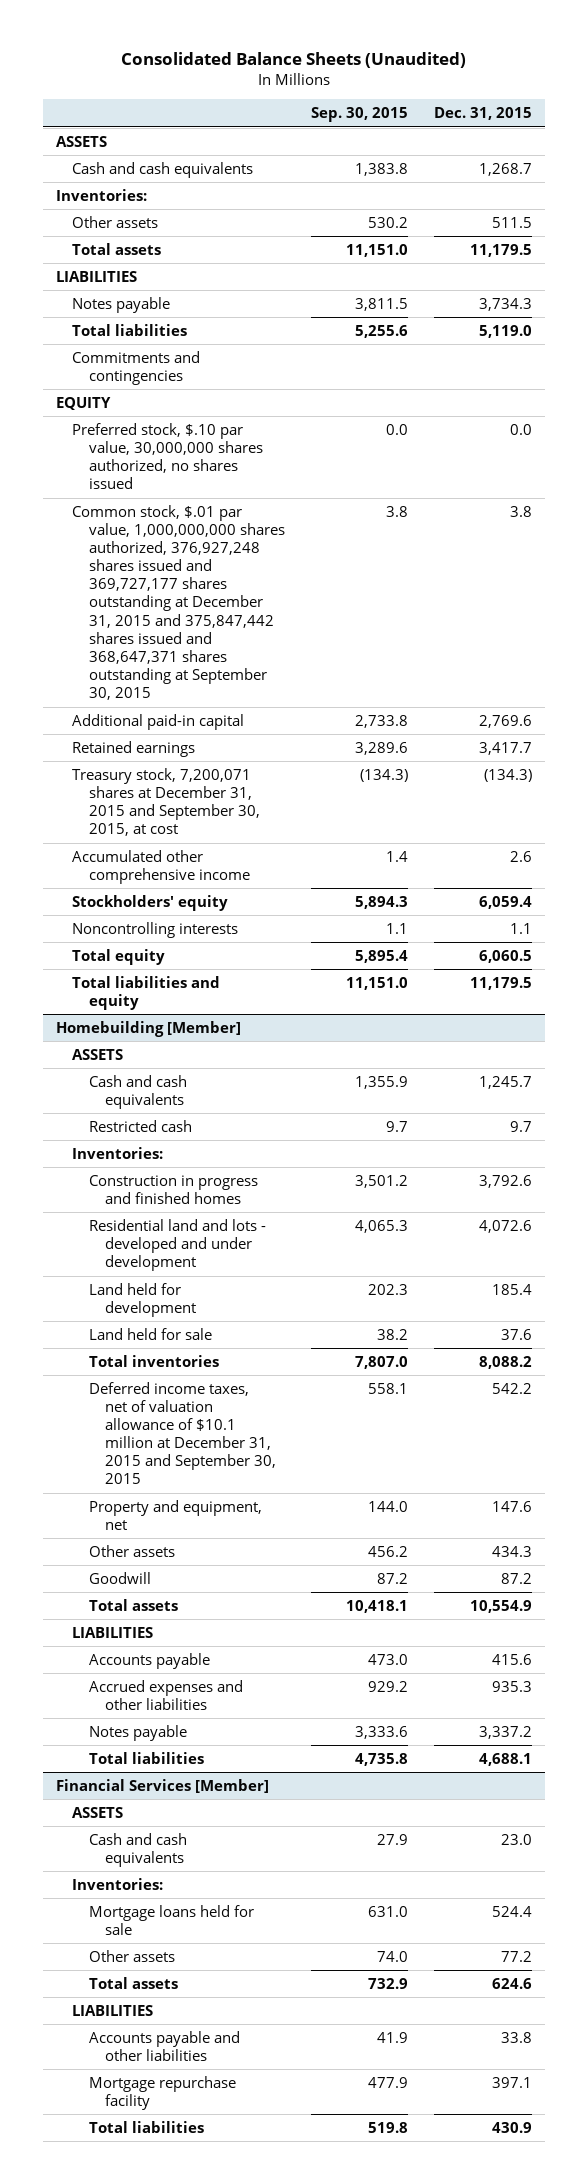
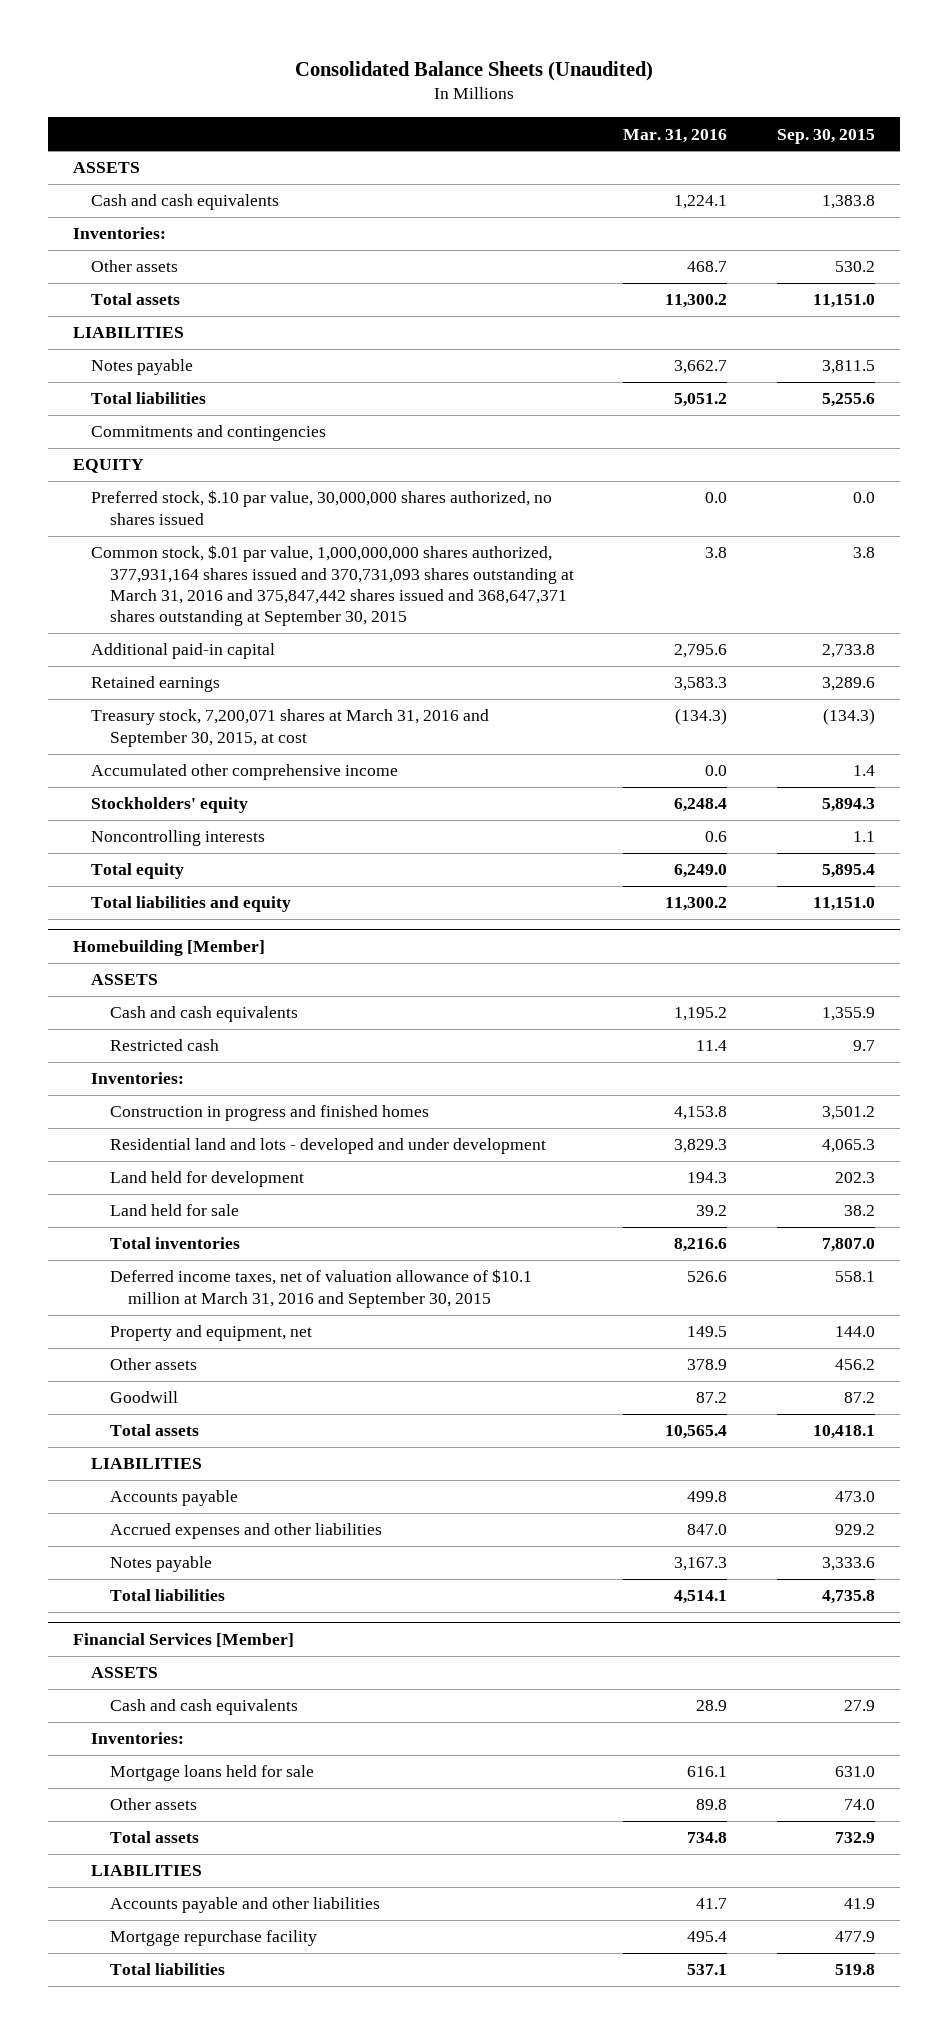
- | Sep. 30, 2015 | Dec. 31, 2015
+ | Mar. 31, 2016 | Sep. 30, 2015
- Common stock, $.01 par value, 1,000,000,000 shares authorized, 376,927,248 shares issued and 369,727,177 shares outstanding at December 31, 2015 and 375,847,442 shares issued and 368,647,371 shares outstanding at September 30, 2015 | 3.8 | 3.8
+ Common stock, $.01 par value, 1,000,000,000 shares authorized, 377,931,164 shares issued and 370,731,093 shares outstanding at March 31, 2016 and 375,847,442 shares issued and 368,647,371 shares outstanding at September 30, 2015 | 3.8 | 3.8
- Treasury stock, 7,200,071 shares at December 31, 2015 and September 30, 2015, at cost | (134.3) | (134.3)
+ Treasury stock, 7,200,071 shares at March 31, 2016 and September 30, 2015, at cost | (134.3) | (134.3)
@ Homebuilding [Member]
- Deferred income taxes, net of valuation allowance of $10.1 million at December 31, 2015 and September 30, 2015 | 558.1 | 542.2
+ Deferred income taxes, net of valuation allowance of $10.1 million at March 31, 2016 and September 30, 2015 | 526.6 | 558.1

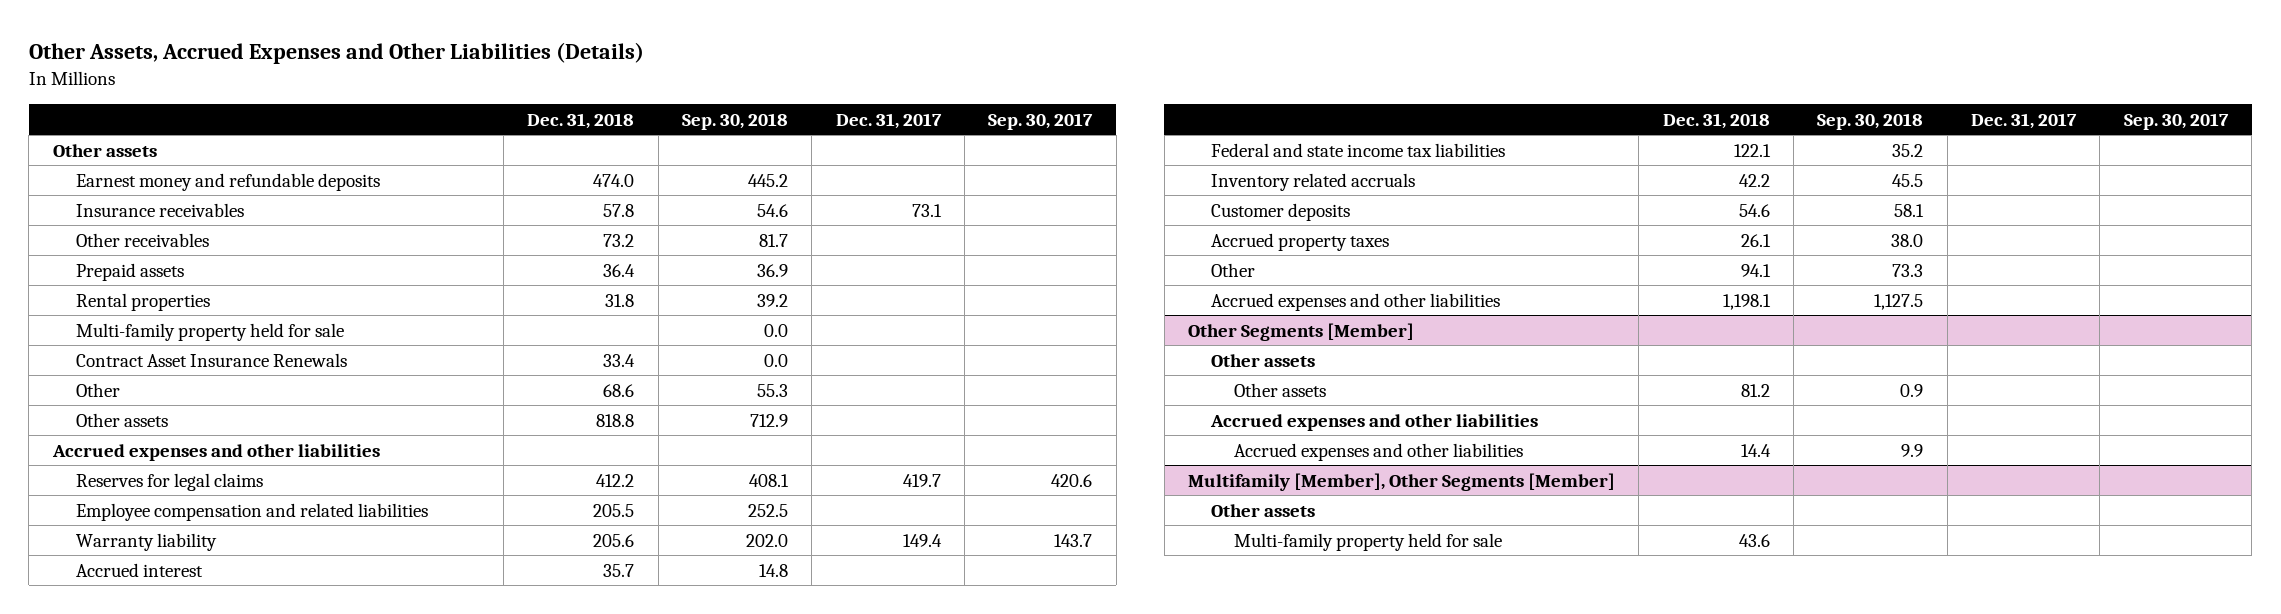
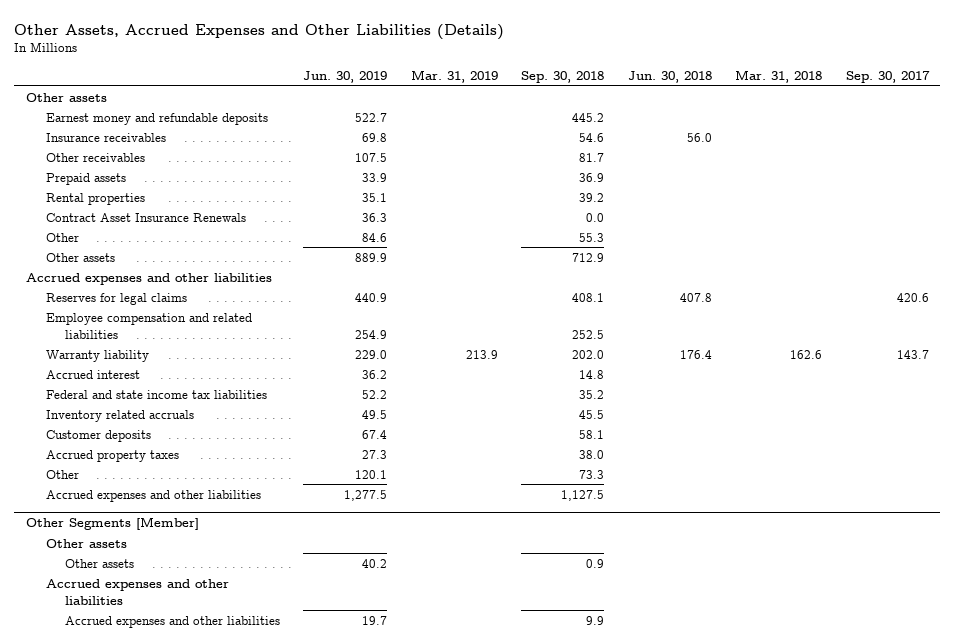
- | Dec. 31, 2018 | Sep. 30, 2018 | Dec. 31, 2017 | Sep. 30, 2017
+ | Jun. 30, 2019 | Mar. 31, 2019 | Sep. 30, 2018 | Jun. 30, 2018 | Mar. 31, 2018 | Sep. 30, 2017
- Multi-family property held for sale | | 0.0 | |
- Multifamily [Member], Other Segments [Member]
- Other assets
- Multi-family property held for sale | 43.6 | | |

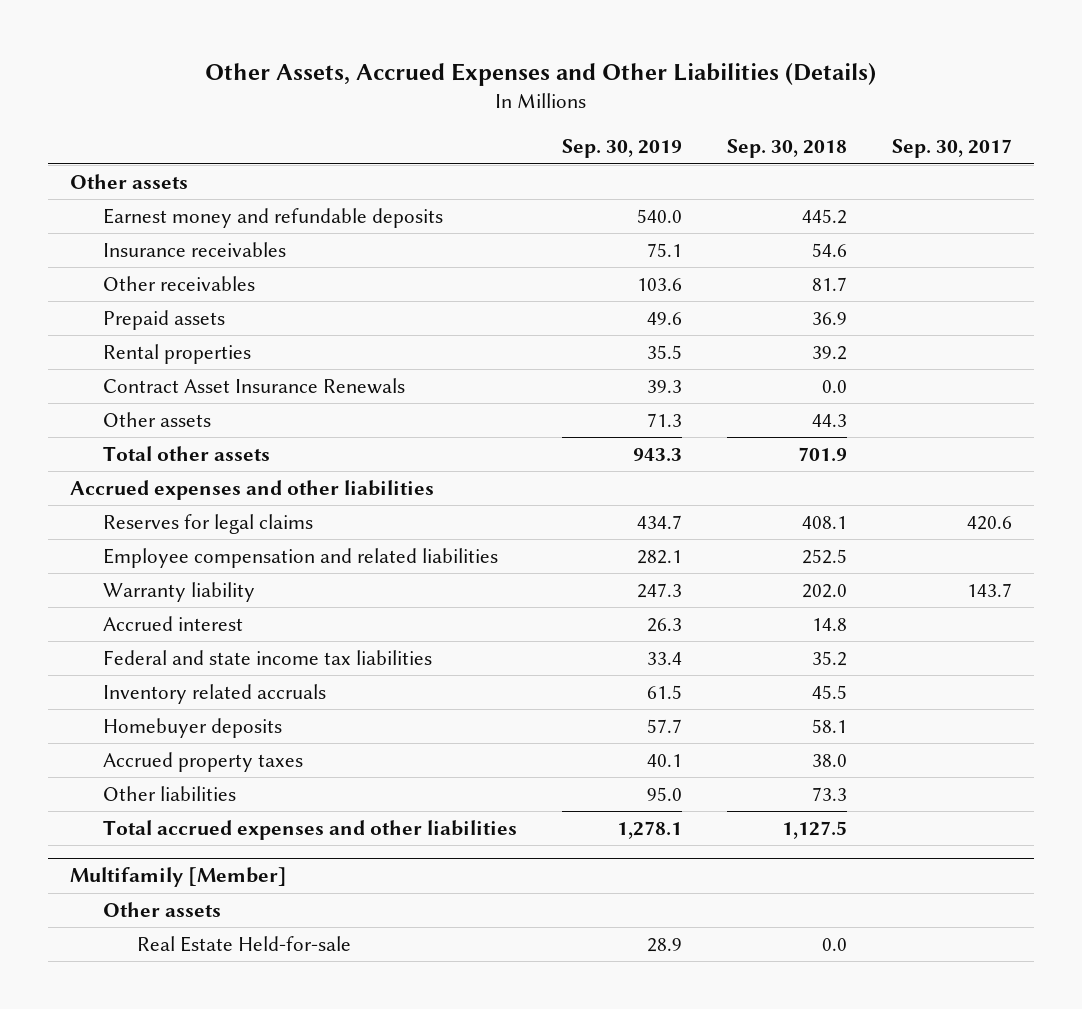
- | Jun. 30, 2019 | Mar. 31, 2019 | Sep. 30, 2018 | Jun. 30, 2018 | Mar. 31, 2018 | Sep. 30, 2017
+ | Sep. 30, 2019 | Sep. 30, 2018 | Sep. 30, 2017
- Other | 84.6 | | 55.3 | | |
- Other assets | 889.9 | | 712.9 | | |
+ Other assets | 71.3 | 44.3 |
+ Total other assets | 943.3 | 701.9 |
- Customer deposits | 67.4 | | 58.1 | | |
+ Homebuyer deposits | 57.7 | 58.1 |
- Other | 120.1 | | 73.3 | | |
- Accrued expenses and other liabilities | 1,277.5 | | 1,127.5 | | |
- Other Segments [Member]
+ Other liabilities | 95.0 | 73.3 |
+ Total accrued expenses and other liabilities | 1,278.1 | 1,127.5 |
+ Multifamily [Member]
- Other assets | 40.2 | | 0.9 | | |
- Accrued expenses and other liabilities
- Accrued expenses and other liabilities | 19.7 | | 9.9 | | |
+ Real Estate Held-for-sale | 28.9 | 0.0 |

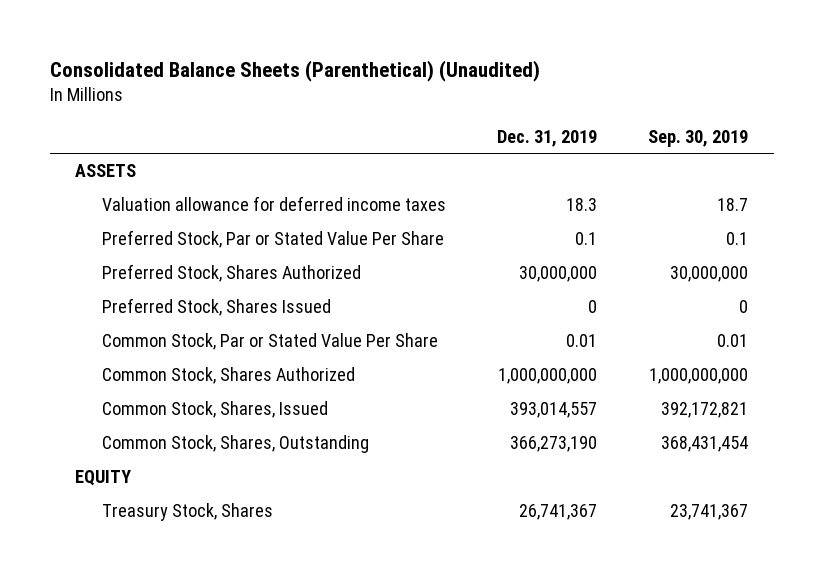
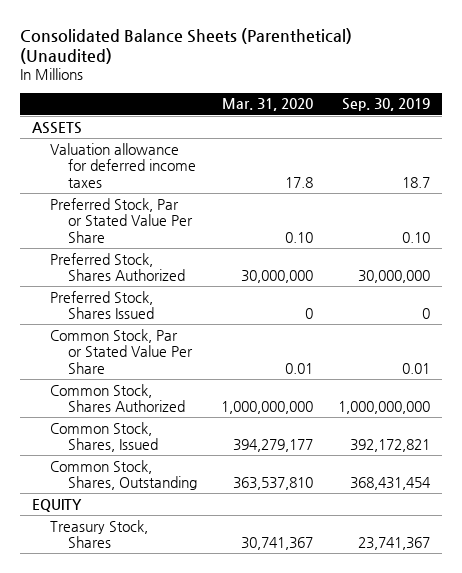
- | Dec. 31, 2019 | Sep. 30, 2019
+ | Mar. 31, 2020 | Sep. 30, 2019
- Preferred Stock, Par or Stated Value Per Share | 0.1 | 0.1
+ Preferred Stock, Par or Stated Value Per Share | 0.10 | 0.10

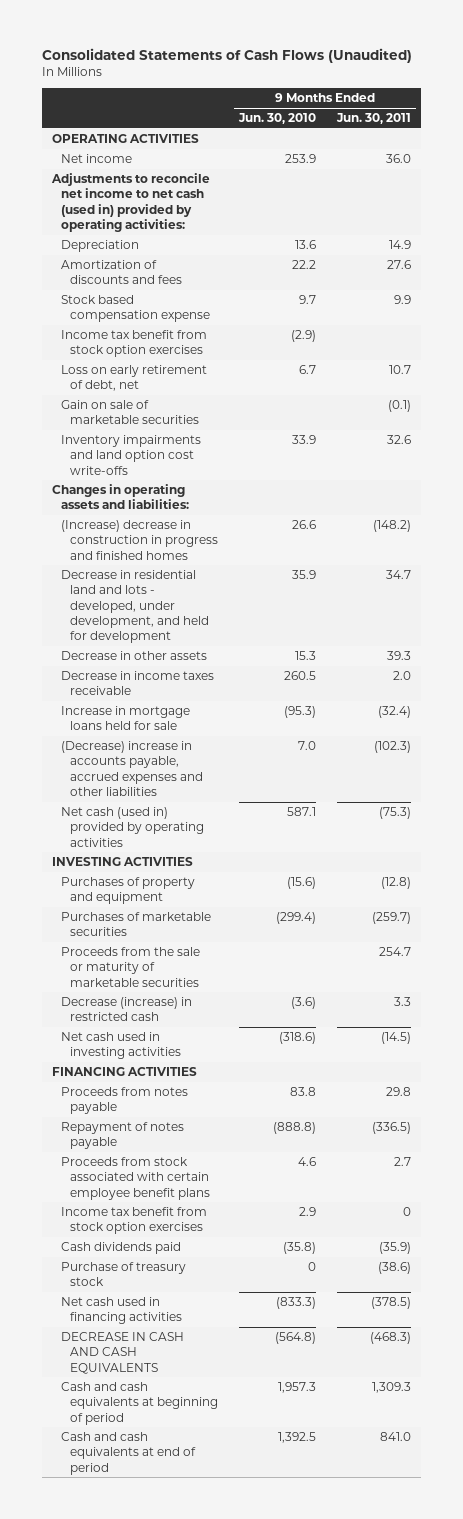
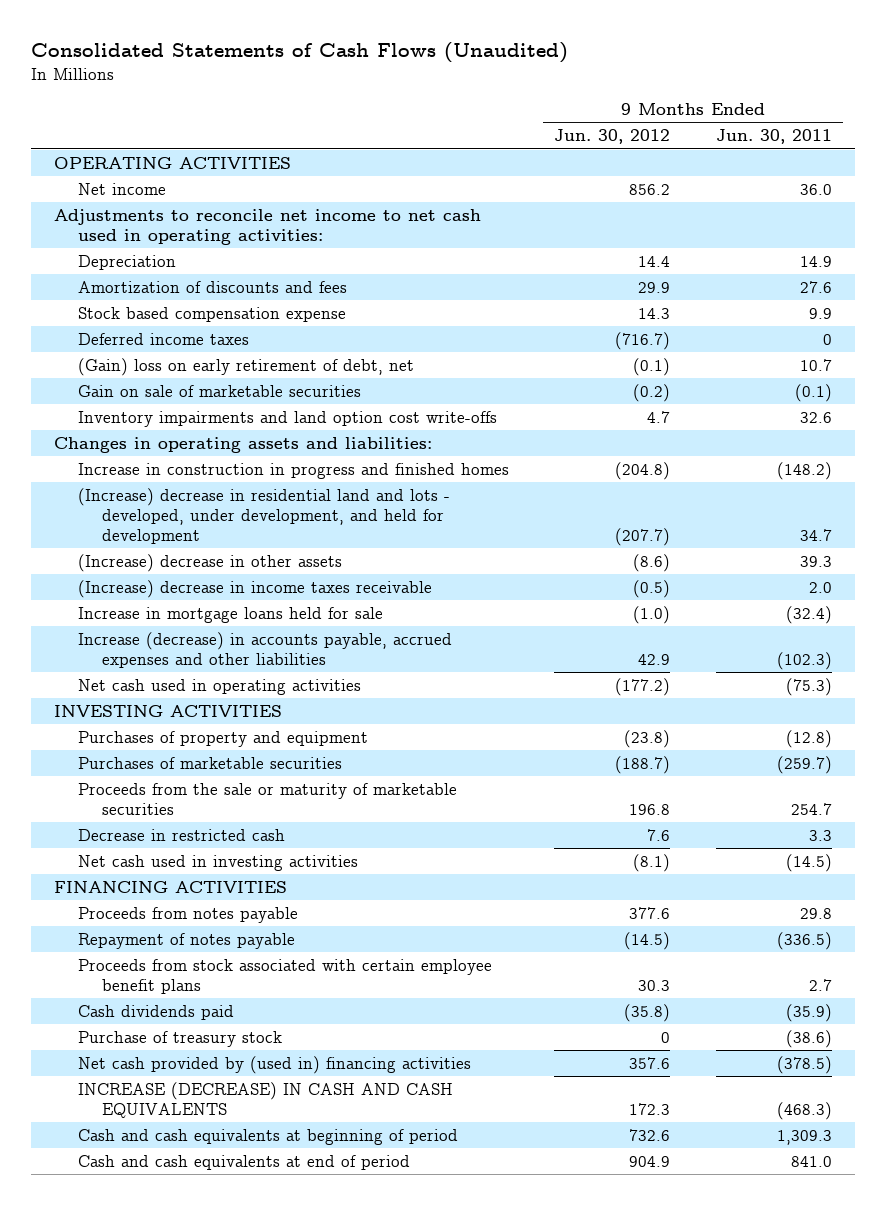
- | 9 Months Ended Jun. 30, 2010 | 9 Months Ended Jun. 30, 2011
+ | 9 Months Ended Jun. 30, 2012 | 9 Months Ended Jun. 30, 2011
- Adjustments to reconcile net income to net cash (used in) provided by operating activities:
+ Adjustments to reconcile net income to net cash used in operating activities:
- Income tax benefit from stock option exercises | (2.9) |
- Loss on early retirement of debt, net | 6.7 | 10.7
+ Deferred income taxes | (716.7) | 0
+ (Gain) loss on early retirement of debt, net | (0.1) | 10.7
- (Increase) decrease in construction in progress and finished homes | 26.6 | (148.2)
- Decrease in residential land and lots - developed, under development, and held for development | 35.9 | 34.7
- Decrease in other assets | 15.3 | 39.3
- Decrease in income taxes receivable | 260.5 | 2.0
+ Increase in construction in progress and finished homes | (204.8) | (148.2)
+ (Increase) decrease in residential land and lots - developed, under development, and held for development | (207.7) | 34.7
+ (Increase) decrease in other assets | (8.6) | 39.3
+ (Increase) decrease in income taxes receivable | (0.5) | 2.0
- (Decrease) increase in accounts payable, accrued expenses and other liabilities | 7.0 | (102.3)
- Net cash (used in) provided by operating activities | 587.1 | (75.3)
+ Increase (decrease) in accounts payable, accrued expenses and other liabilities | 42.9 | (102.3)
+ Net cash used in operating activities | (177.2) | (75.3)
- Decrease (increase) in restricted cash | (3.6) | 3.3
+ Decrease in restricted cash | 7.6 | 3.3
- Income tax benefit from stock option exercises | 2.9 | 0
- Net cash used in financing activities | (833.3) | (378.5)
- DECREASE IN CASH AND CASH EQUIVALENTS | (564.8) | (468.3)
+ Net cash provided by (used in) financing activities | 357.6 | (378.5)
+ INCREASE (DECREASE) IN CASH AND CASH EQUIVALENTS | 172.3 | (468.3)

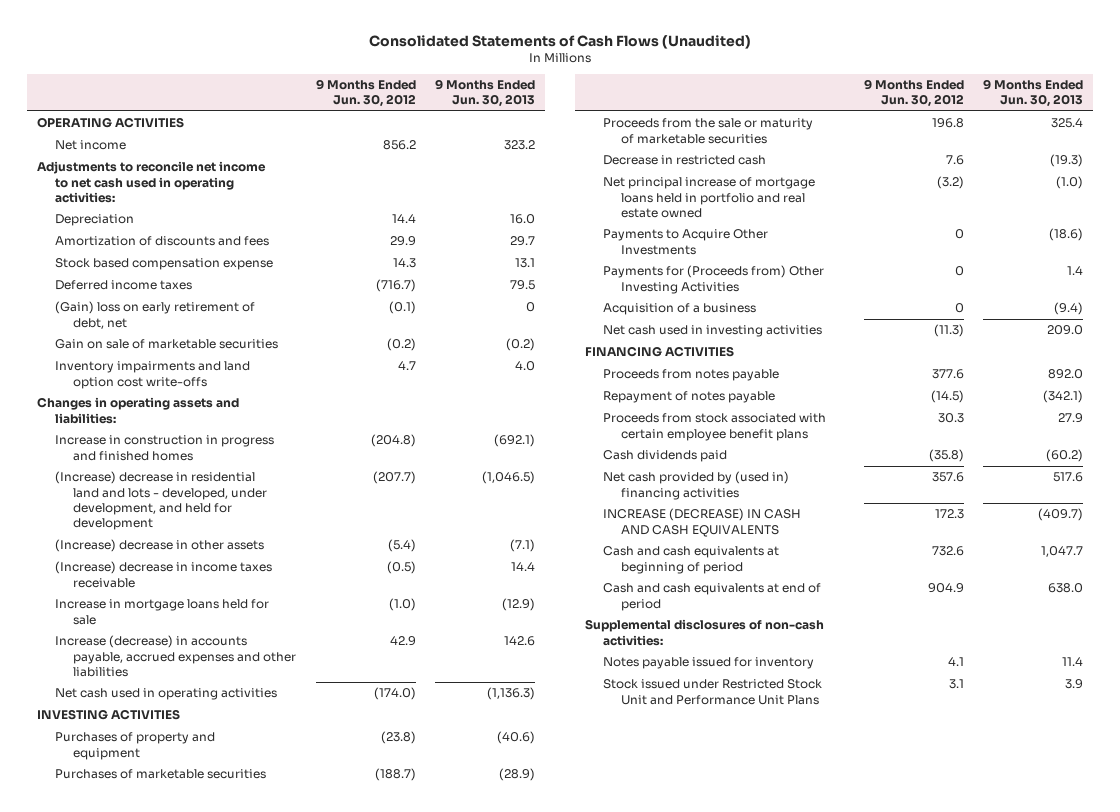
- | 9 Months Ended Jun. 30, 2012 | 9 Months Ended Jun. 30, 2011
+ | 9 Months Ended Jun. 30, 2012 | 9 Months Ended Jun. 30, 2013
- (Increase) decrease in other assets | (8.6) | 39.3
+ (Increase) decrease in other assets | (5.4) | (7.1)
- Net cash used in operating activities | (177.2) | (75.3)
+ Net cash used in operating activities | (174.0) | (1,136.3)
- Net cash used in investing activities | (8.1) | (14.5)
+ Net principal increase of mortgage loans held in portfolio and real estate owned | (3.2) | (1.0)
+ Payments to Acquire Other Investments | 0 | (18.6)
+ Payments for (Proceeds from) Other Investing Activities | 0 | 1.4
+ Acquisition of a business | 0 | (9.4)
+ Net cash used in investing activities | (11.3) | 209.0
- Purchase of treasury stock | 0 | (38.6)
+ Supplemental disclosures of non-cash activities:
+ Notes payable issued for inventory | 4.1 | 11.4
+ Stock issued under Restricted Stock Unit and Performance Unit Plans | 3.1 | 3.9

